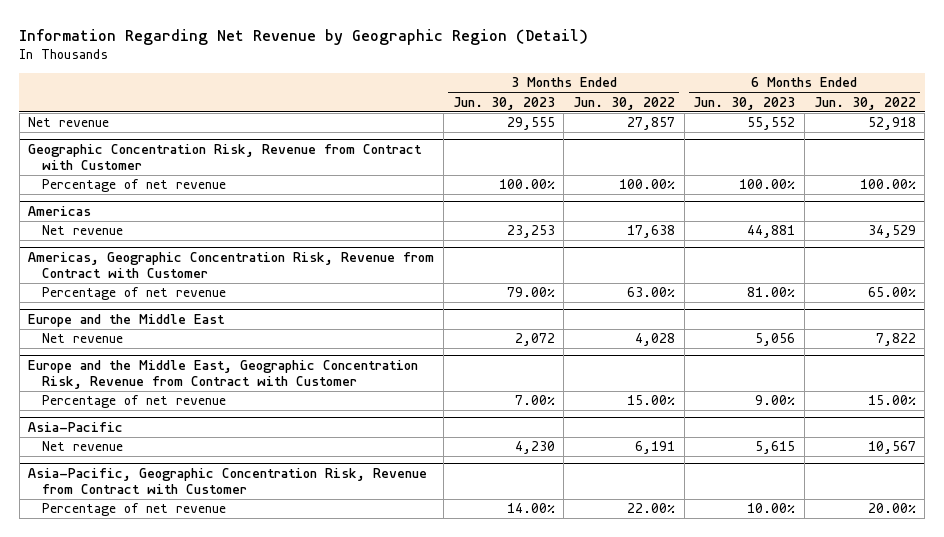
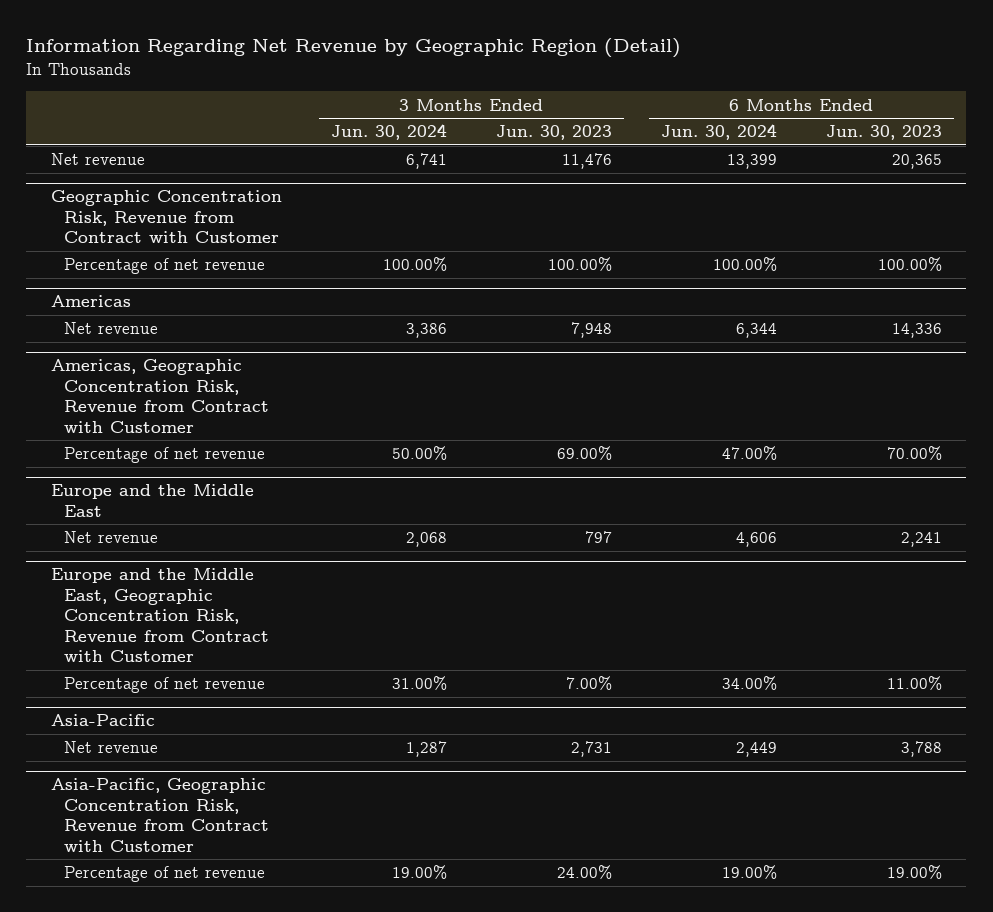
- | 3 Months Ended Jun. 30, 2023 | 3 Months Ended Jun. 30, 2022 | 6 Months Ended Jun. 30, 2023 | 6 Months Ended Jun. 30, 2022
+ | 3 Months Ended Jun. 30, 2024 | 3 Months Ended Jun. 30, 2023 | 6 Months Ended Jun. 30, 2024 | 6 Months Ended Jun. 30, 2023
- Net revenue | 29,555 | 27,857 | 55,552 | 52,918
+ Net revenue | 6,741 | 11,476 | 13,399 | 20,365
@ Americas
- Net revenue | 23,253 | 17,638 | 44,881 | 34,529
+ Net revenue | 3,386 | 7,948 | 6,344 | 14,336
@ Americas, Geographic Concentration Risk, Revenue from Contract with Customer
- Percentage of net revenue | 79.00% | 63.00% | 81.00% | 65.00%
+ Percentage of net revenue | 50.00% | 69.00% | 47.00% | 70.00%
@ Europe and the Middle East
- Net revenue | 2,072 | 4,028 | 5,056 | 7,822
+ Net revenue | 2,068 | 797 | 4,606 | 2,241
@ Europe and the Middle East, Geographic Concentration Risk, Revenue from Contract with Customer
- Percentage of net revenue | 7.00% | 15.00% | 9.00% | 15.00%
+ Percentage of net revenue | 31.00% | 7.00% | 34.00% | 11.00%
@ Asia-Pacific
- Net revenue | 4,230 | 6,191 | 5,615 | 10,567
+ Net revenue | 1,287 | 2,731 | 2,449 | 3,788
@ Asia-Pacific, Geographic Concentration Risk, Revenue from Contract with Customer
- Percentage of net revenue | 14.00% | 22.00% | 10.00% | 20.00%
+ Percentage of net revenue | 19.00% | 24.00% | 19.00% | 19.00%

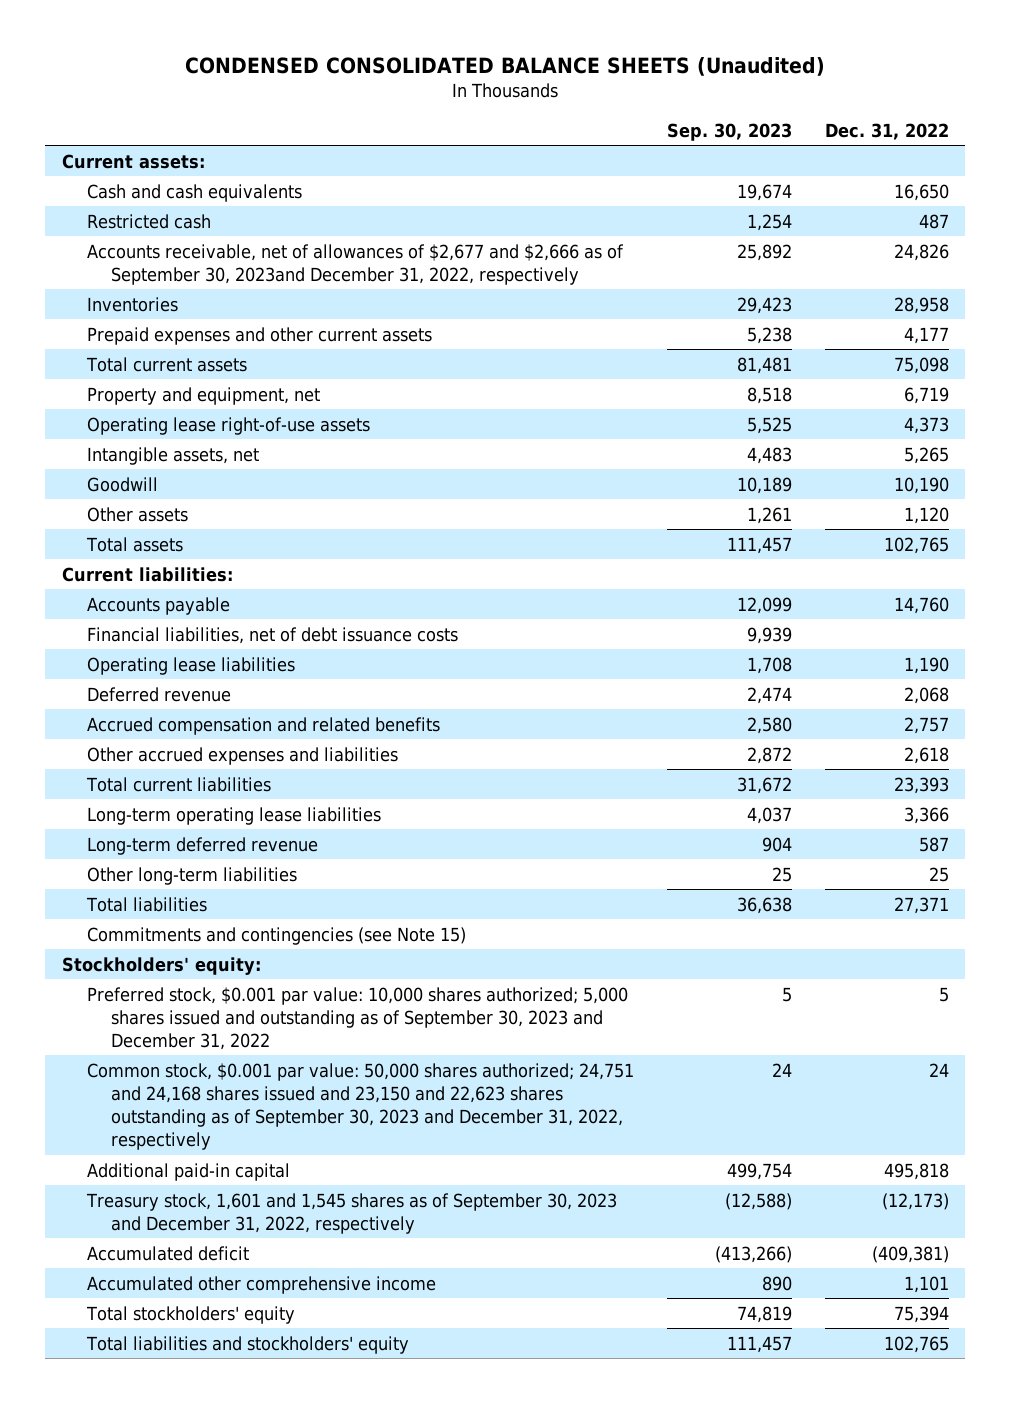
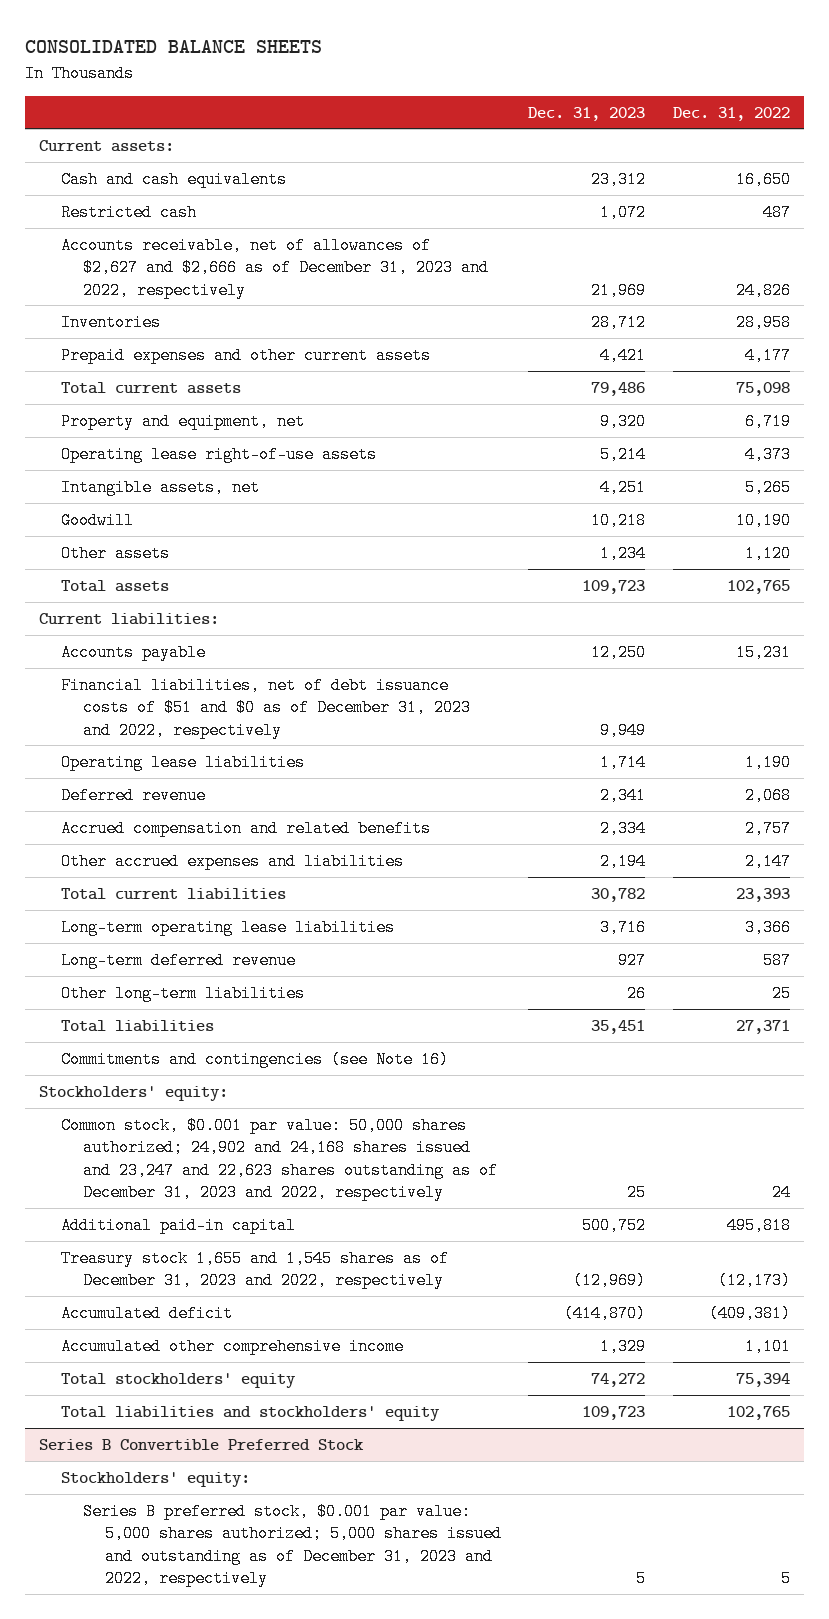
- CONDENSED CONSOLIDATED BALANCE SHEETS (Unaudited)
+ CONSOLIDATED BALANCE SHEETS
- | Sep. 30, 2023 | Dec. 31, 2022
+ | Dec. 31, 2023 | Dec. 31, 2022
- Accounts receivable, net of allowances of $2,677 and $2,666 as of September 30, 2023and December 31, 2022, respectively | 25,892 | 24,826
+ Accounts receivable, net of allowances of $2,627 and $2,666 as of December 31, 2023 and 2022, respectively | 21,969 | 24,826
- Accounts payable | 12,099 | 14,760
- Financial liabilities, net of debt issuance costs | 9,939 |
+ Accounts payable | 12,250 | 15,231
+ Financial liabilities, net of debt issuance costs of $51 and $0 as of December 31, 2023 and 2022, respectively | 9,949 |
- Other accrued expenses and liabilities | 2,872 | 2,618
+ Other accrued expenses and liabilities | 2,194 | 2,147
- Commitments and contingencies (see Note 15)
+ Commitments and contingencies (see Note 16)
- Preferred stock, $0.001 par value: 10,000 shares authorized; 5,000 shares issued and outstanding as of September 30, 2023 and December 31, 2022 | 5 | 5
- Common stock, $0.001 par value: 50,000 shares authorized; 24,751 and 24,168 shares issued and 23,150 and 22,623 shares outstanding as of September 30, 2023 and December 31, 2022, respectively | 24 | 24
+ Common stock, $0.001 par value: 50,000 shares authorized; 24,902 and 24,168 shares issued and 23,247 and 22,623 shares outstanding as of December 31, 2023 and 2022, respectively | 25 | 24
- Treasury stock, 1,601 and 1,545 shares as of September 30, 2023 and December 31, 2022, respectively | (12,588) | (12,173)
+ Treasury stock 1,655 and 1,545 shares as of December 31, 2023 and 2022, respectively | (12,969) | (12,173)
+ Series B Convertible Preferred Stock
+ Stockholders' equity:
+ Series B preferred stock, $0.001 par value: 5,000 shares authorized; 5,000 shares issued and outstanding as of December 31, 2023 and 2022, respectively | 5 | 5

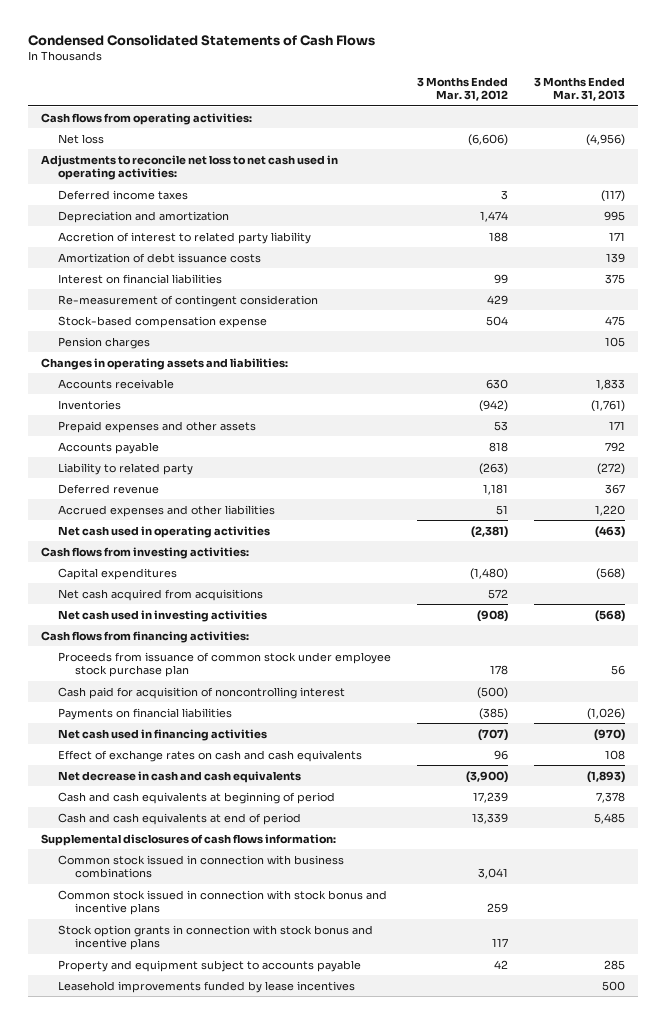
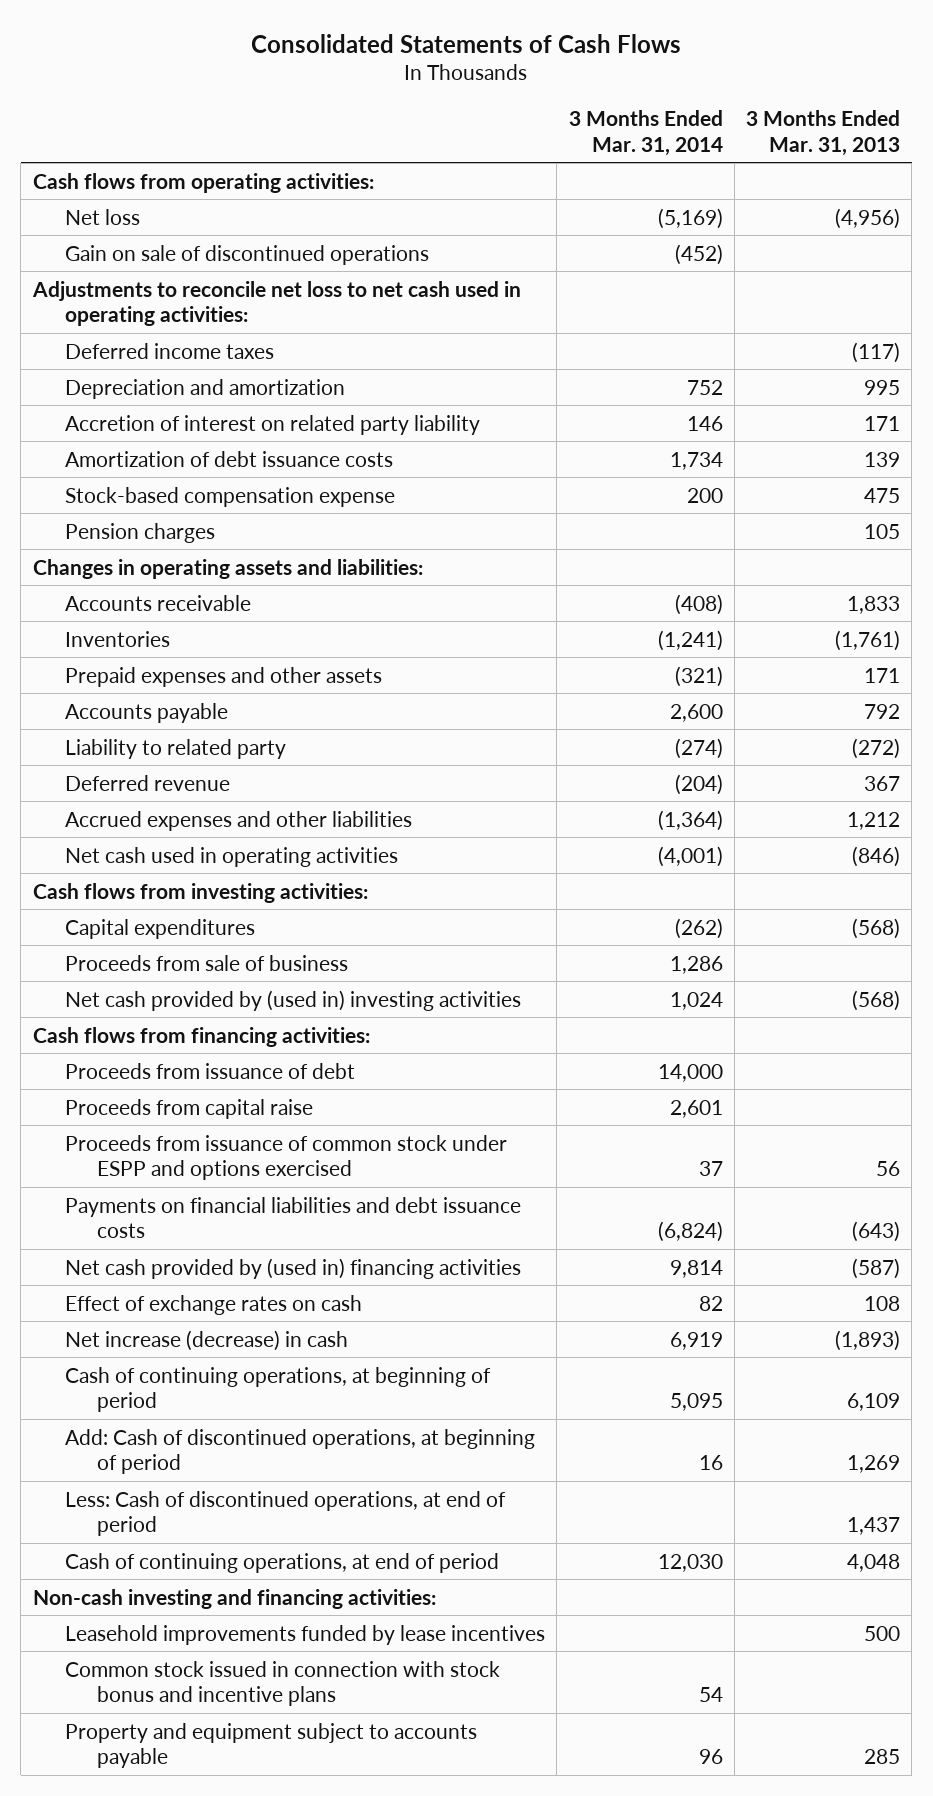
- Condensed Consolidated Statements of Cash Flows
+ Consolidated Statements of Cash Flows
- | 3 Months Ended Mar. 31, 2012 | 3 Months Ended Mar. 31, 2013
+ | 3 Months Ended Mar. 31, 2014 | 3 Months Ended Mar. 31, 2013
+ Gain on sale of discontinued operations | (452) |
- Accretion of interest to related party liability | 188 | 171
+ Accretion of interest on related party liability | 146 | 171
- Interest on financial liabilities | 99 | 375
- Re-measurement of contingent consideration | 429 |
- Accrued expenses and other liabilities | 51 | 1,220
- Net cash used in operating activities | (2,381) | (463)
+ Accrued expenses and other liabilities | (1,364) | 1,212
+ Net cash used in operating activities | (4,001) | (846)
- Net cash acquired from acquisitions | 572 |
- Net cash used in investing activities | (908) | (568)
+ Proceeds from sale of business | 1,286 |
+ Net cash provided by (used in) investing activities | 1,024 | (568)
- Proceeds from issuance of common stock under employee stock purchase plan | 178 | 56
- Cash paid for acquisition of noncontrolling interest | (500) |
- Payments on financial liabilities | (385) | (1,026)
- Net cash used in financing activities | (707) | (970)
- Effect of exchange rates on cash and cash equivalents | 96 | 108
- Net decrease in cash and cash equivalents | (3,900) | (1,893)
- Cash and cash equivalents at beginning of period | 17,239 | 7,378
- Cash and cash equivalents at end of period | 13,339 | 5,485
- Supplemental disclosures of cash flows information:
- Common stock issued in connection with business combinations | 3,041 |
+ Proceeds from issuance of debt | 14,000 |
+ Proceeds from capital raise | 2,601 |
+ Proceeds from issuance of common stock under ESPP and options exercised | 37 | 56
+ Payments on financial liabilities and debt issuance costs | (6,824) | (643)
+ Net cash provided by (used in) financing activities | 9,814 | (587)
+ Effect of exchange rates on cash | 82 | 108
+ Net increase (decrease) in cash | 6,919 | (1,893)
+ Cash of continuing operations, at beginning of period | 5,095 | 6,109
+ Add: Cash of discontinued operations, at beginning of period | 16 | 1,269
+ Less: Cash of discontinued operations, at end of period | | 1,437
+ Cash of continuing operations, at end of period | 12,030 | 4,048
+ Non-cash investing and financing activities:
moved up: Leasehold improvements funded by lease incentives | | 500
- Stock option grants in connection with stock bonus and incentive plans | 117 |

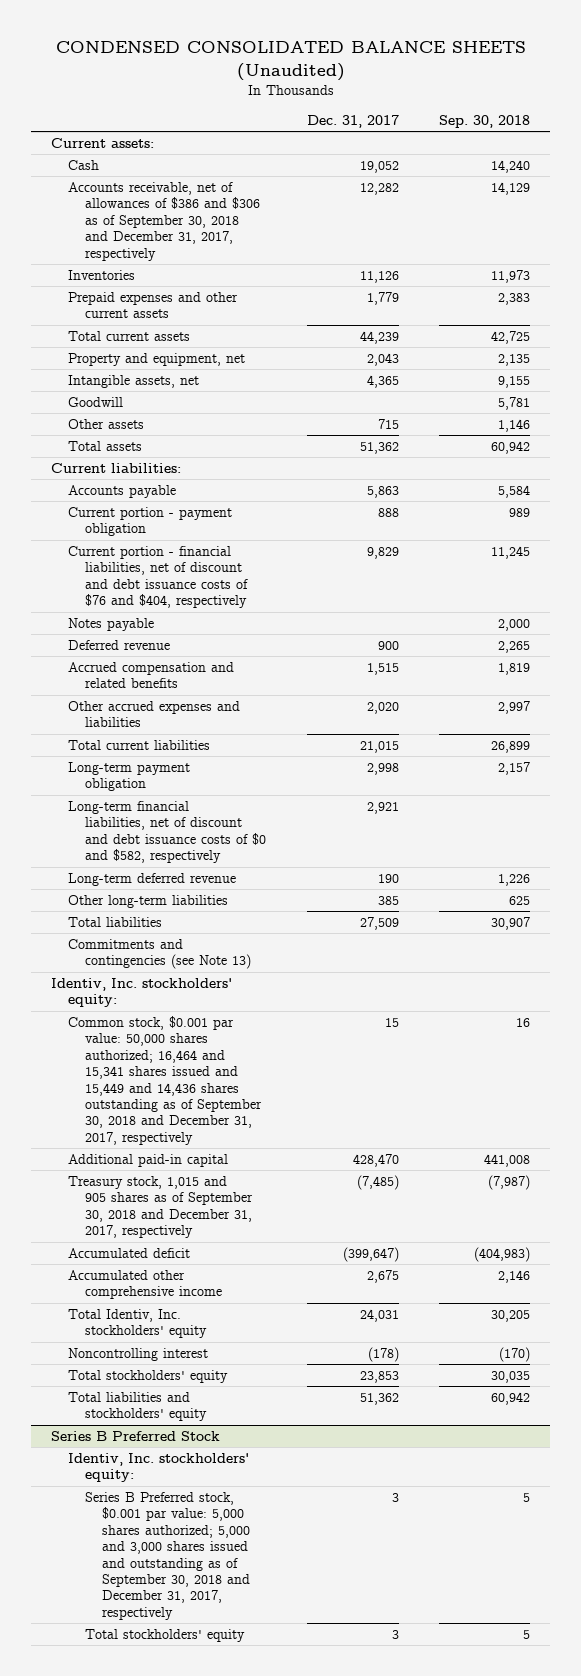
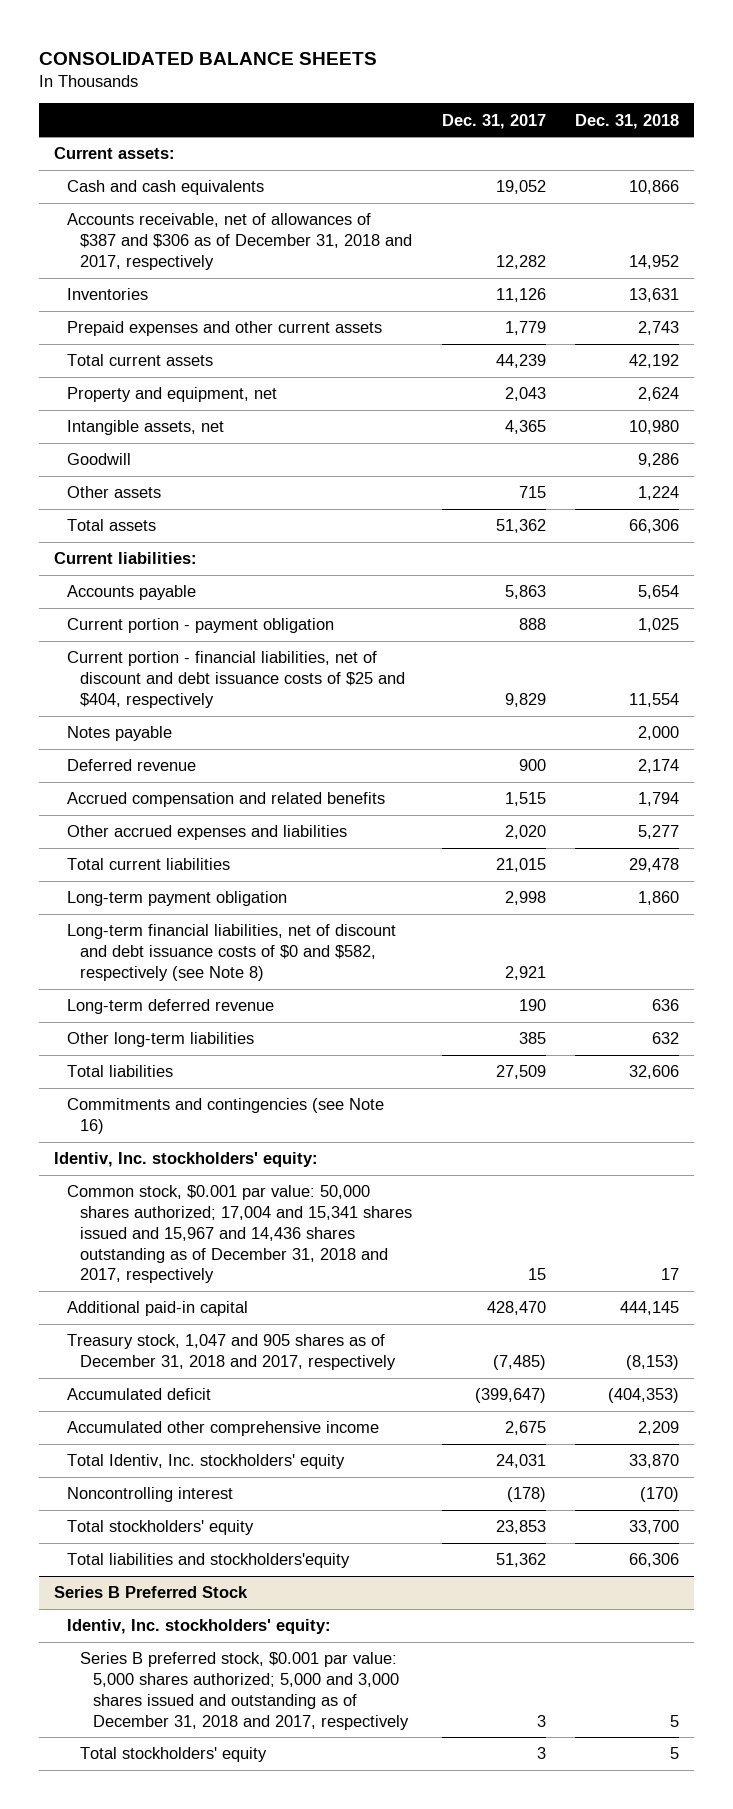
- CONDENSED CONSOLIDATED BALANCE SHEETS (Unaudited)
+ CONSOLIDATED BALANCE SHEETS
- | Dec. 31, 2017 | Sep. 30, 2018
+ | Dec. 31, 2017 | Dec. 31, 2018
- Cash | 19,052 | 14,240
- Accounts receivable, net of allowances of $386 and $306 as of September 30, 2018 and December 31, 2017, respectively | 12,282 | 14,129
+ Cash and cash equivalents | 19,052 | 10,866
+ Accounts receivable, net of allowances of $387 and $306 as of December 31, 2018 and 2017, respectively | 12,282 | 14,952
- Current portion - financial liabilities, net of discount and debt issuance costs of $76 and $404, respectively | 9,829 | 11,245
+ Current portion - financial liabilities, net of discount and debt issuance costs of $25 and $404, respectively | 9,829 | 11,554
- Long-term financial liabilities, net of discount and debt issuance costs of $0 and $582, respectively | 2,921 |
+ Long-term financial liabilities, net of discount and debt issuance costs of $0 and $582, respectively (see Note 8) | 2,921 |
- Commitments and contingencies (see Note 13)
+ Commitments and contingencies (see Note 16)
- Common stock, $0.001 par value: 50,000 shares authorized; 16,464 and 15,341 shares issued and 15,449 and 14,436 shares outstanding as of September 30, 2018 and December 31, 2017, respectively | 15 | 16
+ Common stock, $0.001 par value: 50,000 shares authorized; 17,004 and 15,341 shares issued and 15,967 and 14,436 shares outstanding as of December 31, 2018 and 2017, respectively | 15 | 17
- Treasury stock, 1,015 and 905 shares as of September 30, 2018 and December 31, 2017, respectively | (7,485) | (7,987)
+ Treasury stock, 1,047 and 905 shares as of December 31, 2018 and 2017, respectively | (7,485) | (8,153)
- Total liabilities and stockholders' equity | 51,362 | 60,942
+ Total liabilities and stockholders'equity | 51,362 | 66,306
@ Series B Preferred Stock
- Series B Preferred stock, $0.001 par value: 5,000 shares authorized; 5,000 and 3,000 shares issued and outstanding as of September 30, 2018 and December 31, 2017, respectively | 3 | 5
+ Series B preferred stock, $0.001 par value: 5,000 shares authorized; 5,000 and 3,000 shares issued and outstanding as of December 31, 2018 and 2017, respectively | 3 | 5

